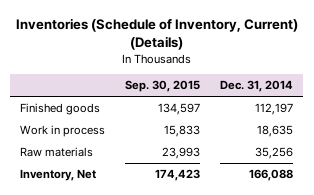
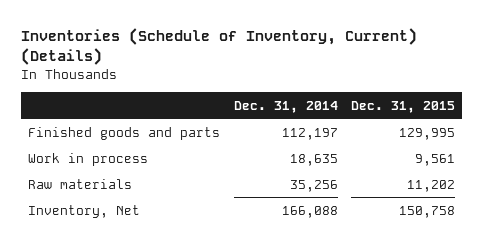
- | Sep. 30, 2015 | Dec. 31, 2014
+ | Dec. 31, 2014 | Dec. 31, 2015
- Finished goods | 134,597 | 112,197
+ Finished goods and parts | 112,197 | 129,995

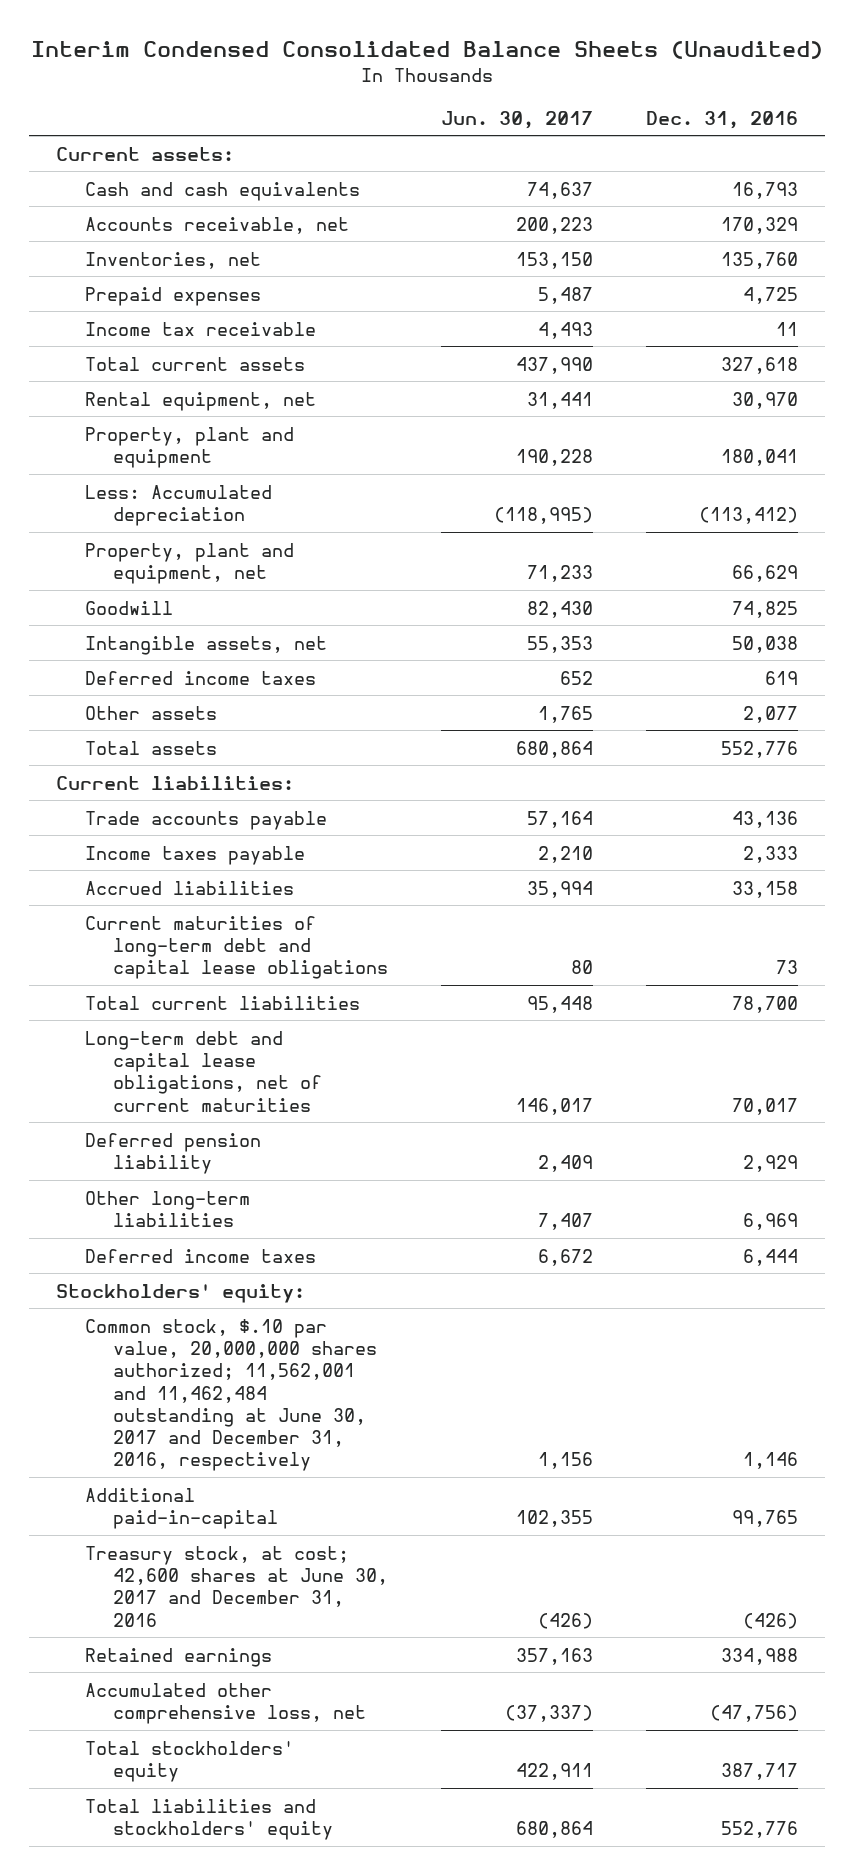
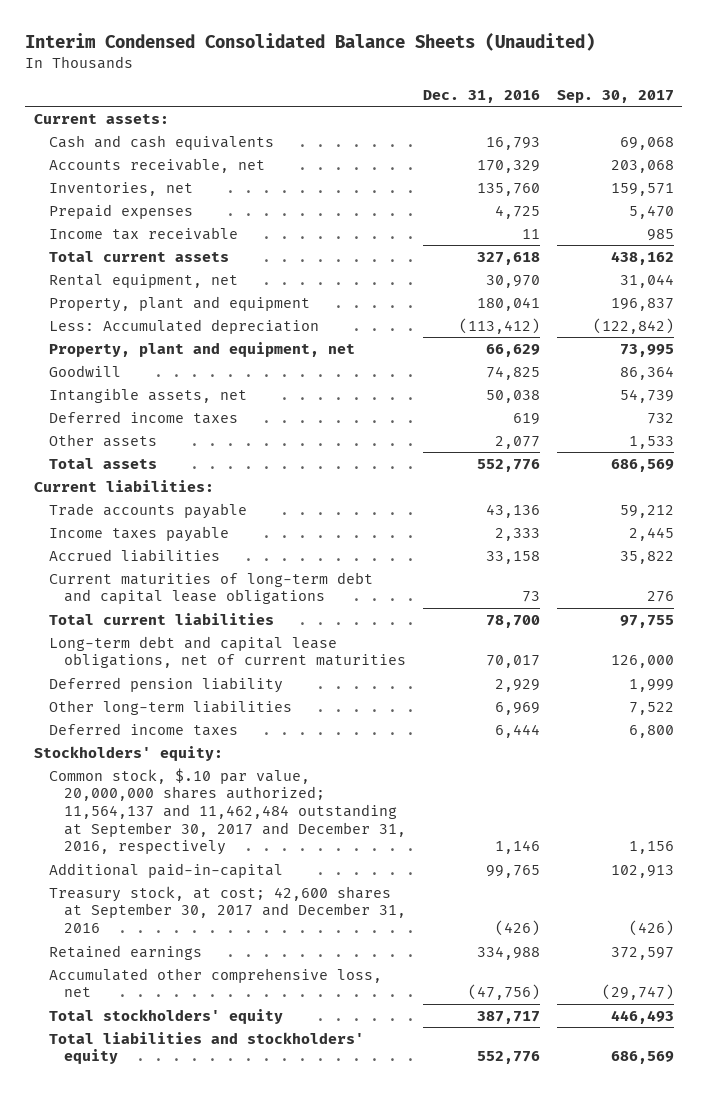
- | Jun. 30, 2017 | Dec. 31, 2016
+ | Dec. 31, 2016 | Sep. 30, 2017
- Common stock, $.10 par value, 20,000,000 shares authorized; 11,562,001 and 11,462,484 outstanding at June 30, 2017 and December 31, 2016, respectively | 1,156 | 1,146
+ Common stock, $.10 par value, 20,000,000 shares authorized; 11,564,137 and 11,462,484 outstanding at September 30, 2017 and December 31, 2016, respectively | 1,146 | 1,156
- Treasury stock, at cost; 42,600 shares at June 30, 2017 and December 31, 2016 | (426) | (426)
+ Treasury stock, at cost; 42,600 shares at September 30, 2017 and December 31, 2016 | (426) | (426)

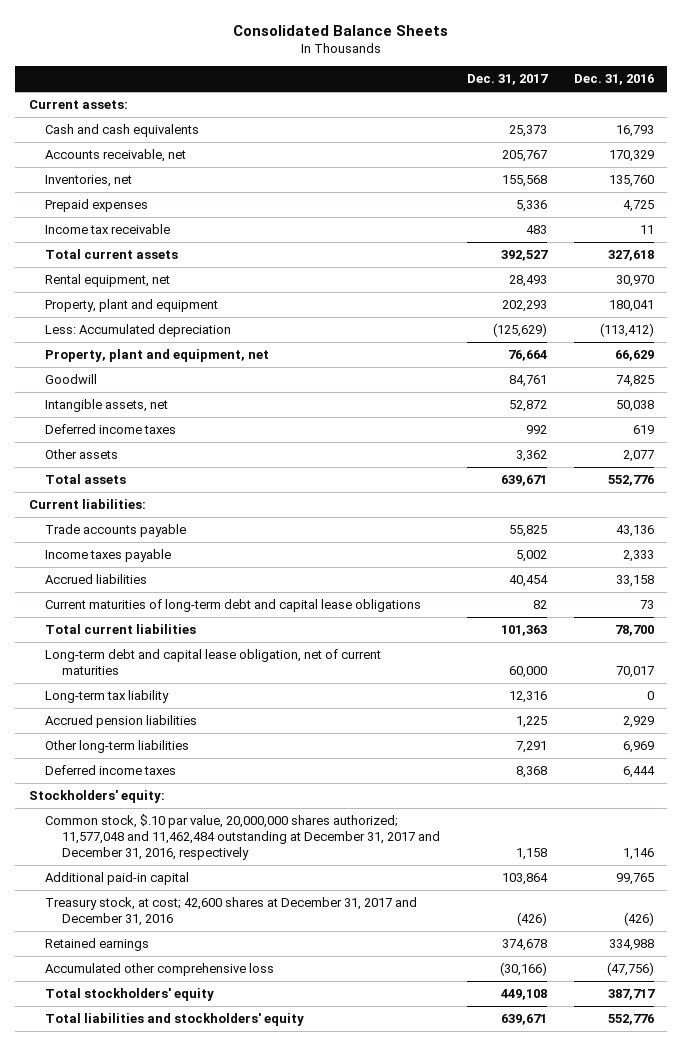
- Interim Condensed Consolidated Balance Sheets (Unaudited)
+ Consolidated Balance Sheets
- | Dec. 31, 2016 | Sep. 30, 2017
+ | Dec. 31, 2017 | Dec. 31, 2016
- Long-term debt and capital lease obligations, net of current maturities | 70,017 | 126,000
- Deferred pension liability | 2,929 | 1,999
+ Long-term debt and capital lease obligation, net of current maturities | 60,000 | 70,017
+ Long-term tax liability | 12,316 | 0
+ Accrued pension liabilities | 1,225 | 2,929
- Common stock, $.10 par value, 20,000,000 shares authorized; 11,564,137 and 11,462,484 outstanding at September 30, 2017 and December 31, 2016, respectively | 1,146 | 1,156
- Additional paid-in-capital | 99,765 | 102,913
- Treasury stock, at cost; 42,600 shares at September 30, 2017 and December 31, 2016 | (426) | (426)
+ Common stock, $.10 par value, 20,000,000 shares authorized; 11,577,048 and 11,462,484 outstanding at December 31, 2017 and December 31, 2016, respectively | 1,158 | 1,146
+ Additional paid-in capital | 103,864 | 99,765
+ Treasury stock, at cost; 42,600 shares at December 31, 2017 and December 31, 2016 | (426) | (426)
- Accumulated other comprehensive loss, net | (47,756) | (29,747)
+ Accumulated other comprehensive loss | (30,166) | (47,756)

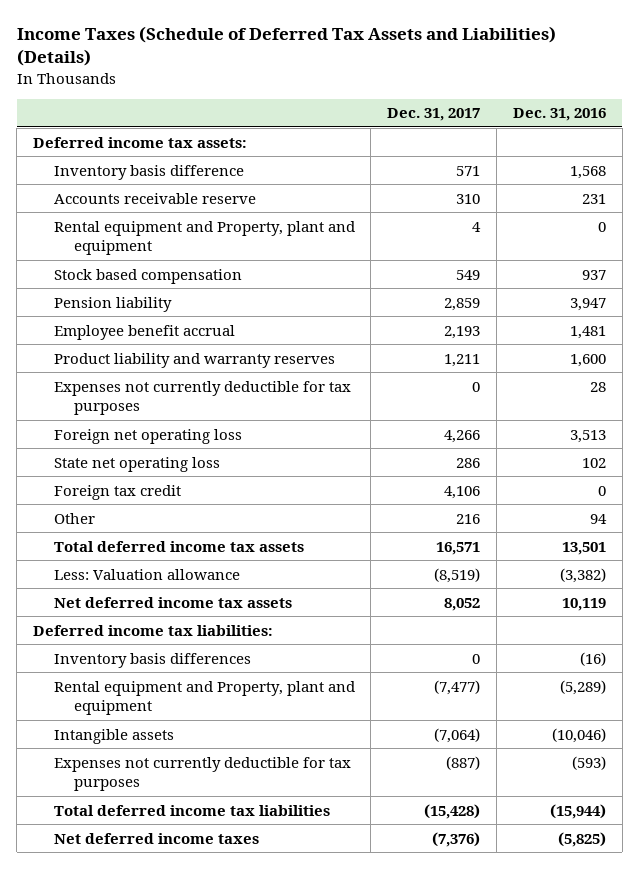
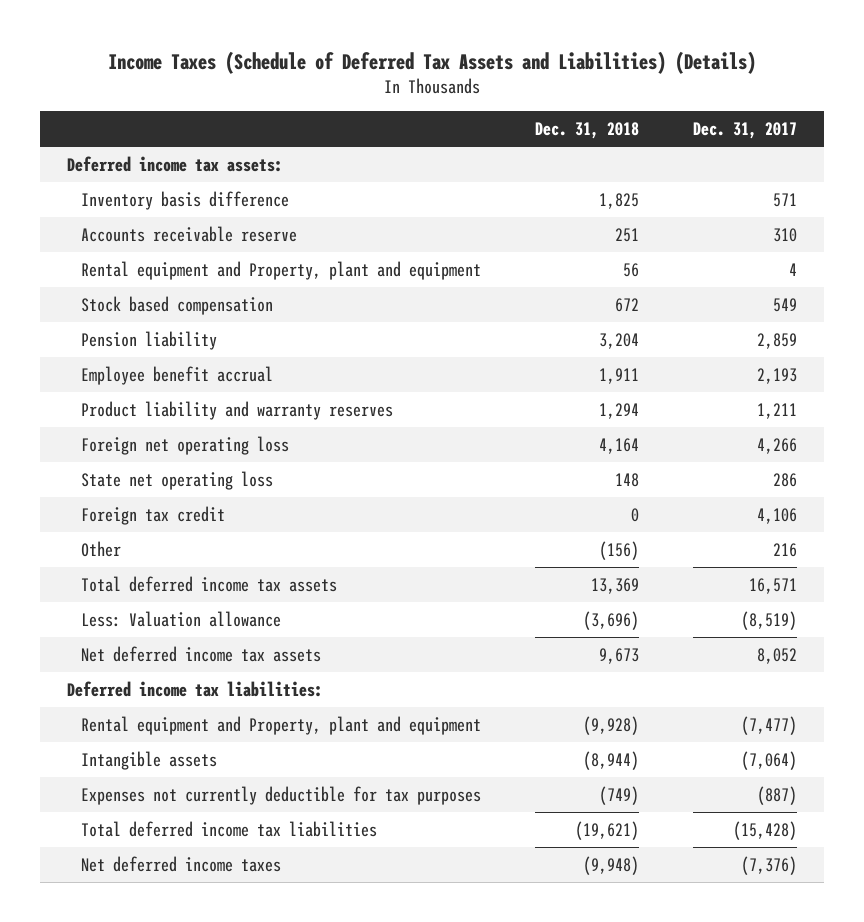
- | Dec. 31, 2017 | Dec. 31, 2016
+ | Dec. 31, 2018 | Dec. 31, 2017
- Expenses not currently deductible for tax purposes | 0 | 28
- Inventory basis differences | 0 | (16)

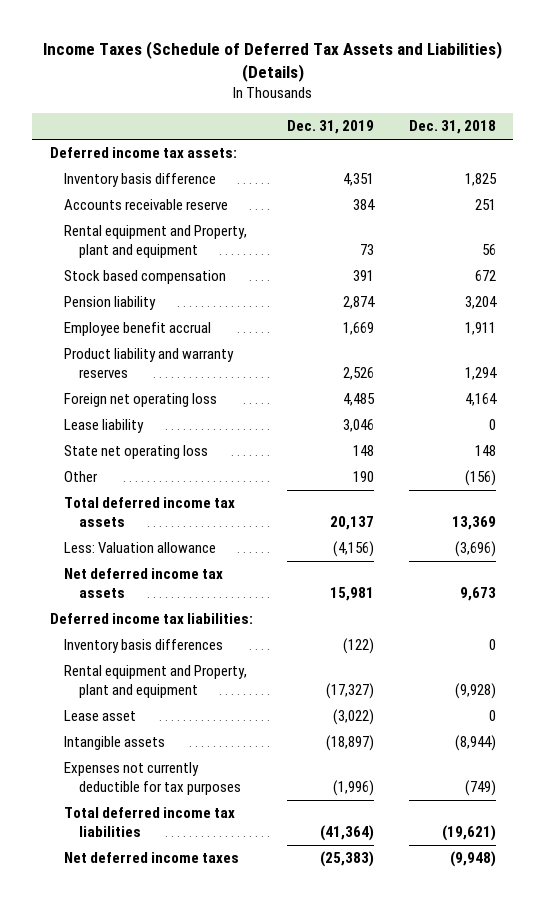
- | Dec. 31, 2018 | Dec. 31, 2017
+ | Dec. 31, 2019 | Dec. 31, 2018
+ Lease liability | 3,046 | 0
- Foreign tax credit | 0 | 4,106
+ Inventory basis differences | (122) | 0
+ Lease asset | (3,022) | 0

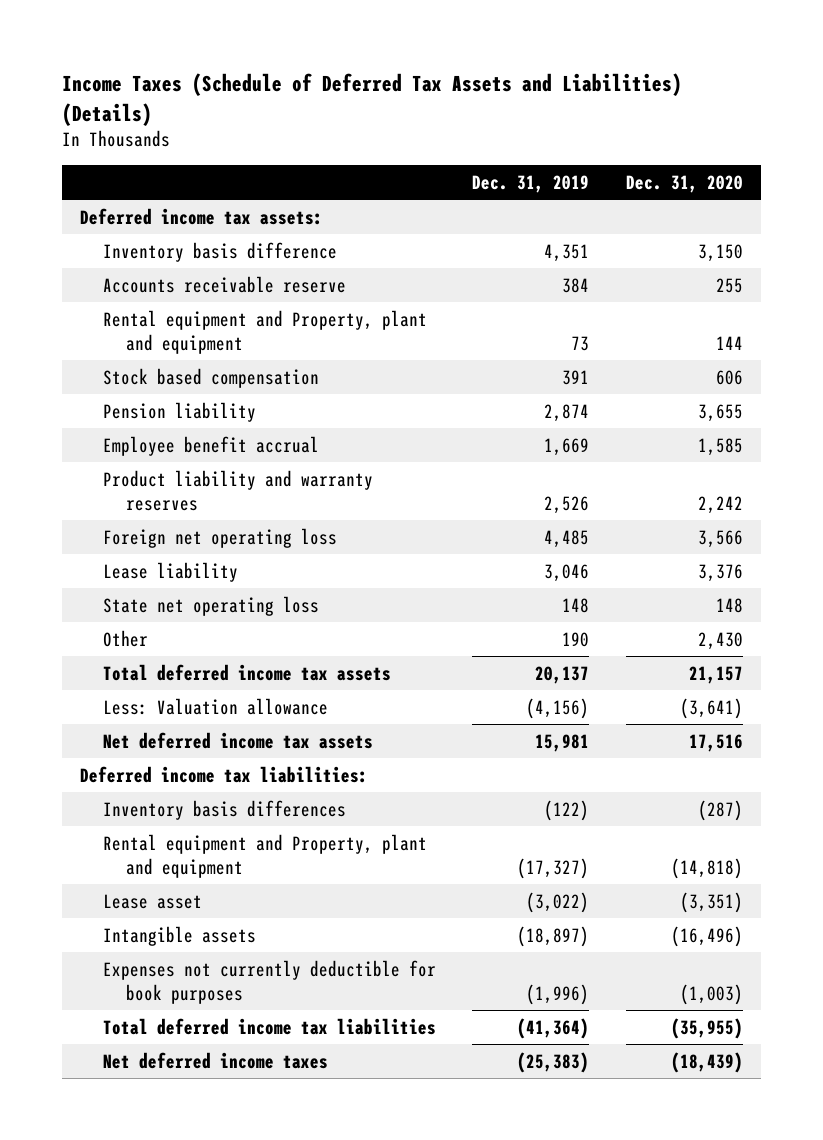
- | Dec. 31, 2019 | Dec. 31, 2018
+ | Dec. 31, 2019 | Dec. 31, 2020
- Expenses not currently deductible for tax purposes | (1,996) | (749)
+ Expenses not currently deductible for book purposes | (1,996) | (1,003)

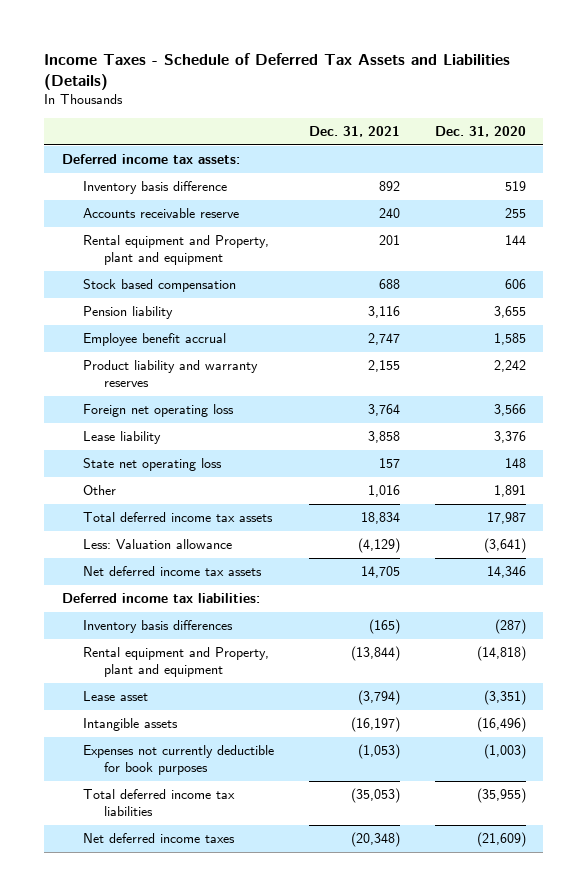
- Income Taxes (Schedule of Deferred Tax Assets and Liabilities) (Details)
+ Income Taxes - Schedule of Deferred Tax Assets and Liabilities (Details)
- | Dec. 31, 2019 | Dec. 31, 2020
+ | Dec. 31, 2021 | Dec. 31, 2020
- Inventory basis difference | 4,351 | 3,150
+ Inventory basis difference | 892 | 519
- Other | 190 | 2,430
- Total deferred income tax assets | 20,137 | 21,157
+ Other | 1,016 | 1,891
+ Total deferred income tax assets | 18,834 | 17,987
- Net deferred income tax assets | 15,981 | 17,516
+ Net deferred income tax assets | 14,705 | 14,346
- Net deferred income taxes | (25,383) | (18,439)
+ Net deferred income taxes | (20,348) | (21,609)

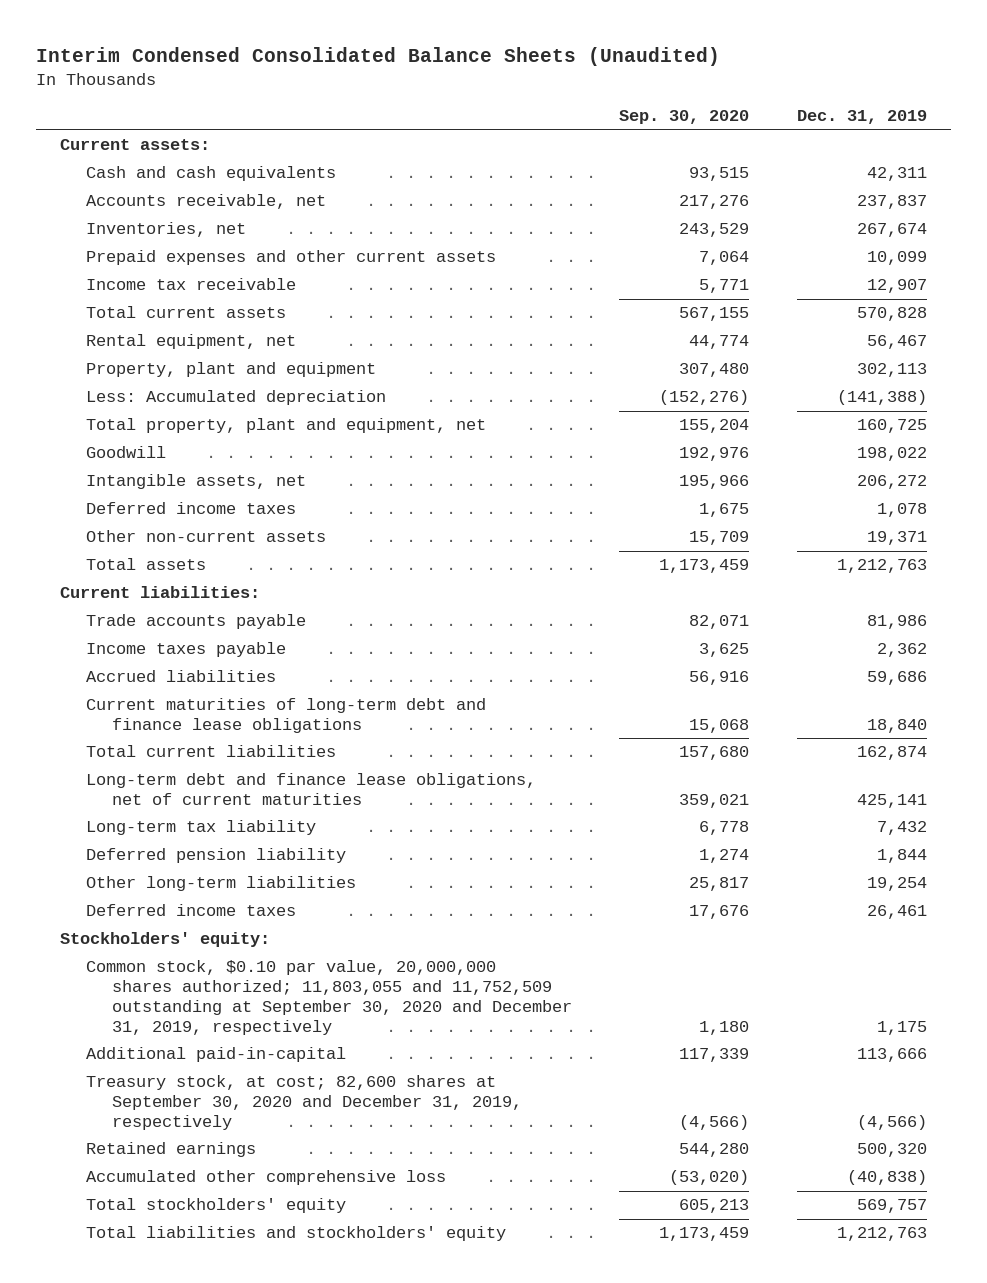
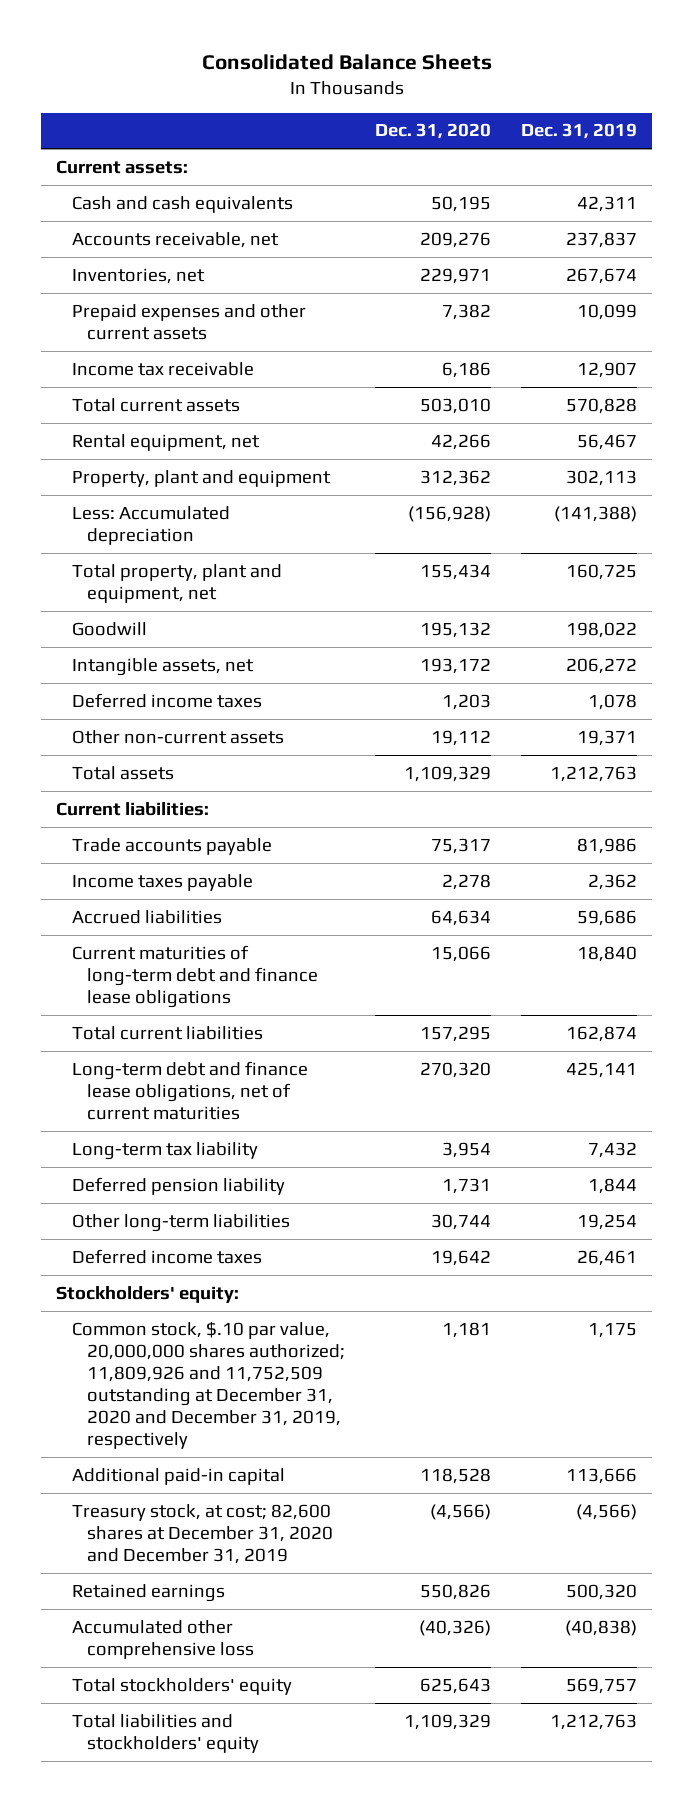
- Interim Condensed Consolidated Balance Sheets (Unaudited)
+ Consolidated Balance Sheets
- | Sep. 30, 2020 | Dec. 31, 2019
+ | Dec. 31, 2020 | Dec. 31, 2019
- Common stock, $0.10 par value, 20,000,000 shares authorized; 11,803,055 and 11,752,509 outstanding at September 30, 2020 and December 31, 2019, respectively | 1,180 | 1,175
- Additional paid-in-capital | 117,339 | 113,666
- Treasury stock, at cost; 82,600 shares at September 30, 2020 and December 31, 2019, respectively | (4,566) | (4,566)
+ Common stock, $.10 par value, 20,000,000 shares authorized; 11,809,926 and 11,752,509 outstanding at December 31, 2020 and December 31, 2019, respectively | 1,181 | 1,175
+ Additional paid-in capital | 118,528 | 113,666
+ Treasury stock, at cost; 82,600 shares at December 31, 2020 and December 31, 2019 | (4,566) | (4,566)

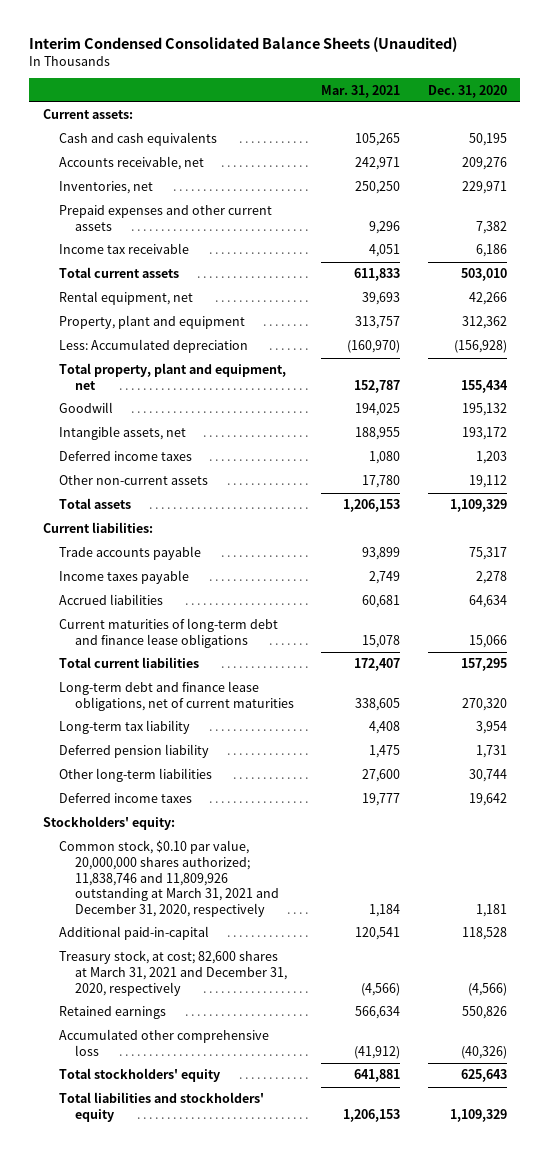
- Consolidated Balance Sheets
+ Interim Condensed Consolidated Balance Sheets (Unaudited)
- | Dec. 31, 2020 | Dec. 31, 2019
+ | Mar. 31, 2021 | Dec. 31, 2020
- Common stock, $.10 par value, 20,000,000 shares authorized; 11,809,926 and 11,752,509 outstanding at December 31, 2020 and December 31, 2019, respectively | 1,181 | 1,175
- Additional paid-in capital | 118,528 | 113,666
- Treasury stock, at cost; 82,600 shares at December 31, 2020 and December 31, 2019 | (4,566) | (4,566)
+ Common stock, $0.10 par value, 20,000,000 shares authorized; 11,838,746 and 11,809,926 outstanding at March 31, 2021 and December 31, 2020, respectively | 1,184 | 1,181
+ Additional paid-in-capital | 120,541 | 118,528
+ Treasury stock, at cost; 82,600 shares at March 31, 2021 and December 31, 2020, respectively | (4,566) | (4,566)

